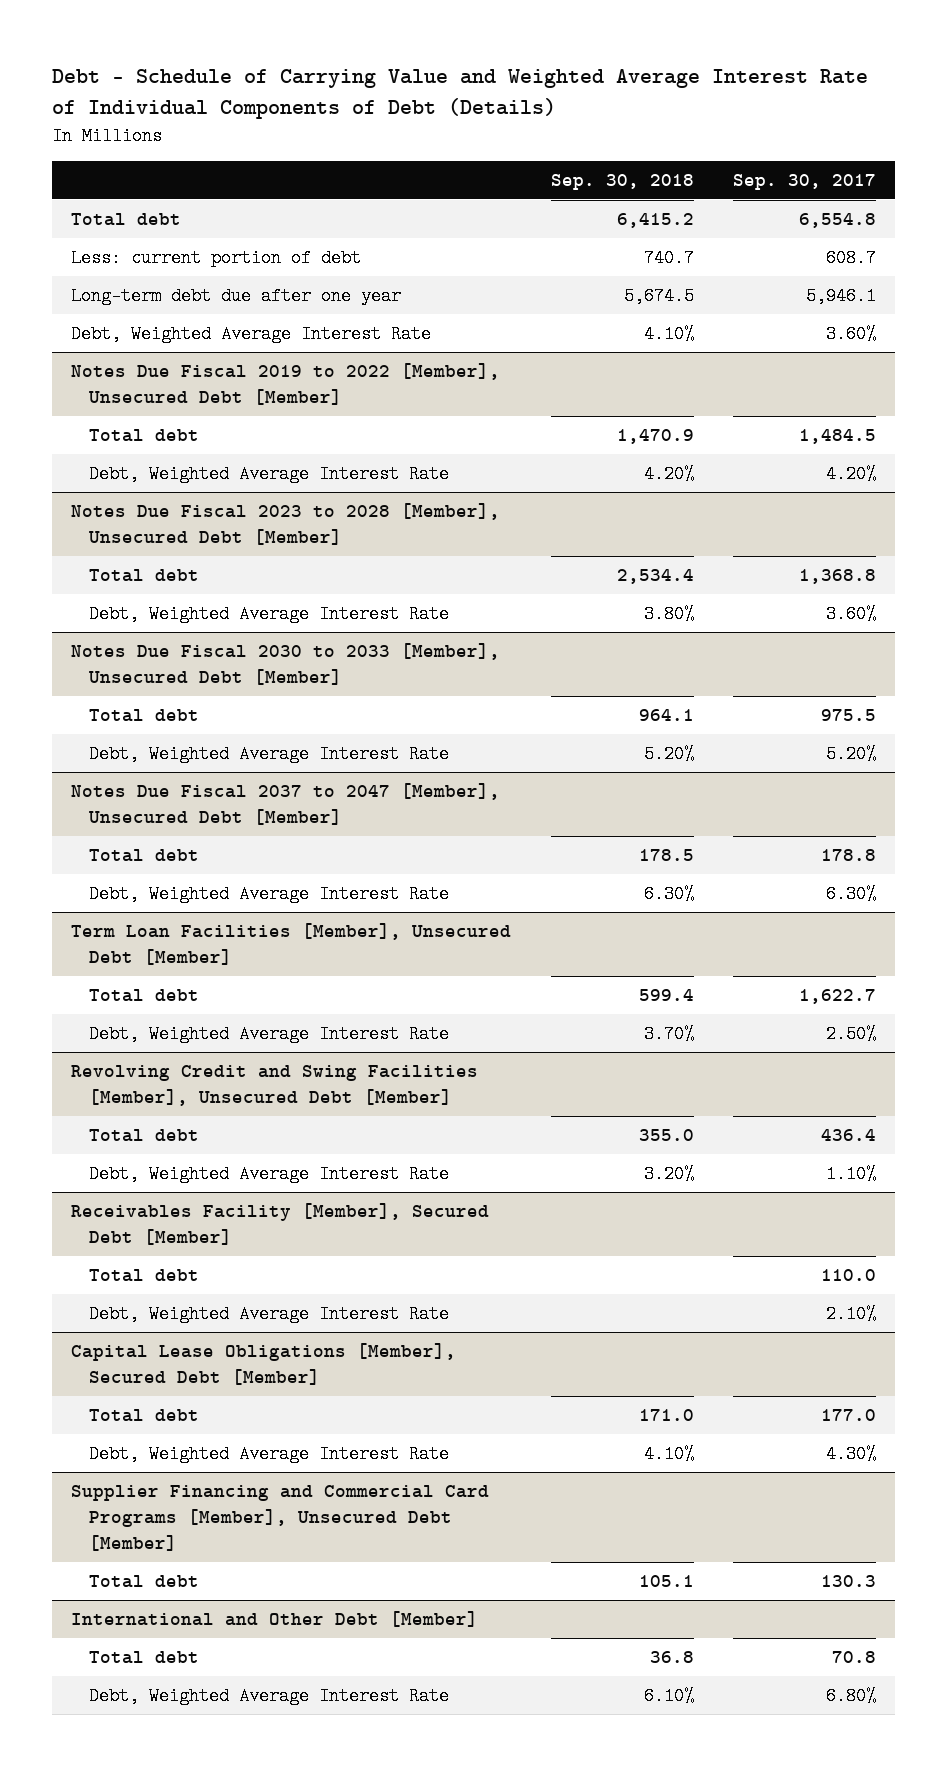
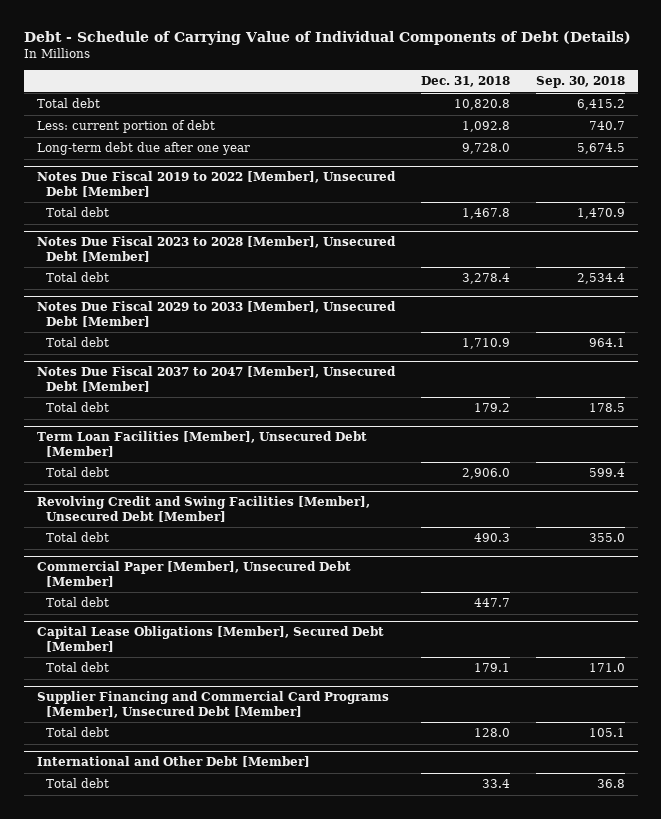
- Debt - Schedule of Carrying Value and Weighted Average Interest Rate of Individual Components of Debt (Details)
+ Debt - Schedule of Carrying Value of Individual Components of Debt (Details)
- | Sep. 30, 2018 | Sep. 30, 2017
+ | Dec. 31, 2018 | Sep. 30, 2018
- Debt, Weighted Average Interest Rate | 4.10% | 3.60%
@ Notes Due Fiscal 2019 to 2022 [Member], Unsecured Debt [Member]
- Debt, Weighted Average Interest Rate | 4.20% | 4.20%
@ Notes Due Fiscal 2023 to 2028 [Member], Unsecured Debt [Member]
- Debt, Weighted Average Interest Rate | 3.80% | 3.60%
- Notes Due Fiscal 2030 to 2033 [Member], Unsecured Debt [Member]
+ Notes Due Fiscal 2029 to 2033 [Member], Unsecured Debt [Member]
- Debt, Weighted Average Interest Rate | 5.20% | 5.20%
@ Notes Due Fiscal 2037 to 2047 [Member], Unsecured Debt [Member]
- Debt, Weighted Average Interest Rate | 6.30% | 6.30%
@ Term Loan Facilities [Member], Unsecured Debt [Member]
- Debt, Weighted Average Interest Rate | 3.70% | 2.50%
@ Revolving Credit and Swing Facilities [Member], Unsecured Debt [Member]
- Debt, Weighted Average Interest Rate | 3.20% | 1.10%
- Receivables Facility [Member], Secured Debt [Member]
+ Commercial Paper [Member], Unsecured Debt [Member]
- Debt, Weighted Average Interest Rate | | 2.10%
@ Capital Lease Obligations [Member], Secured Debt [Member]
- Debt, Weighted Average Interest Rate | 4.10% | 4.30%
@ International and Other Debt [Member]
- Debt, Weighted Average Interest Rate | 6.10% | 6.80%

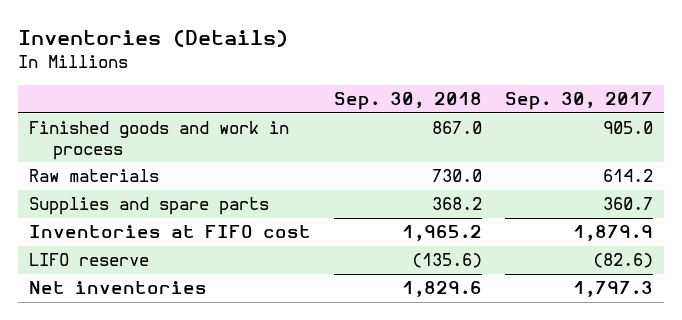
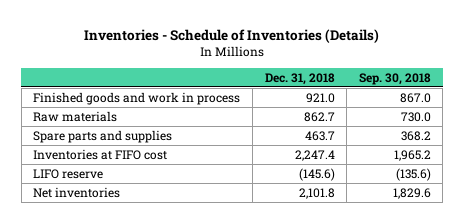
- Inventories (Details)
+ Inventories - Schedule of Inventories (Details)
- | Sep. 30, 2018 | Sep. 30, 2017
+ | Dec. 31, 2018 | Sep. 30, 2018
- Supplies and spare parts | 368.2 | 360.7
+ Spare parts and supplies | 463.7 | 368.2

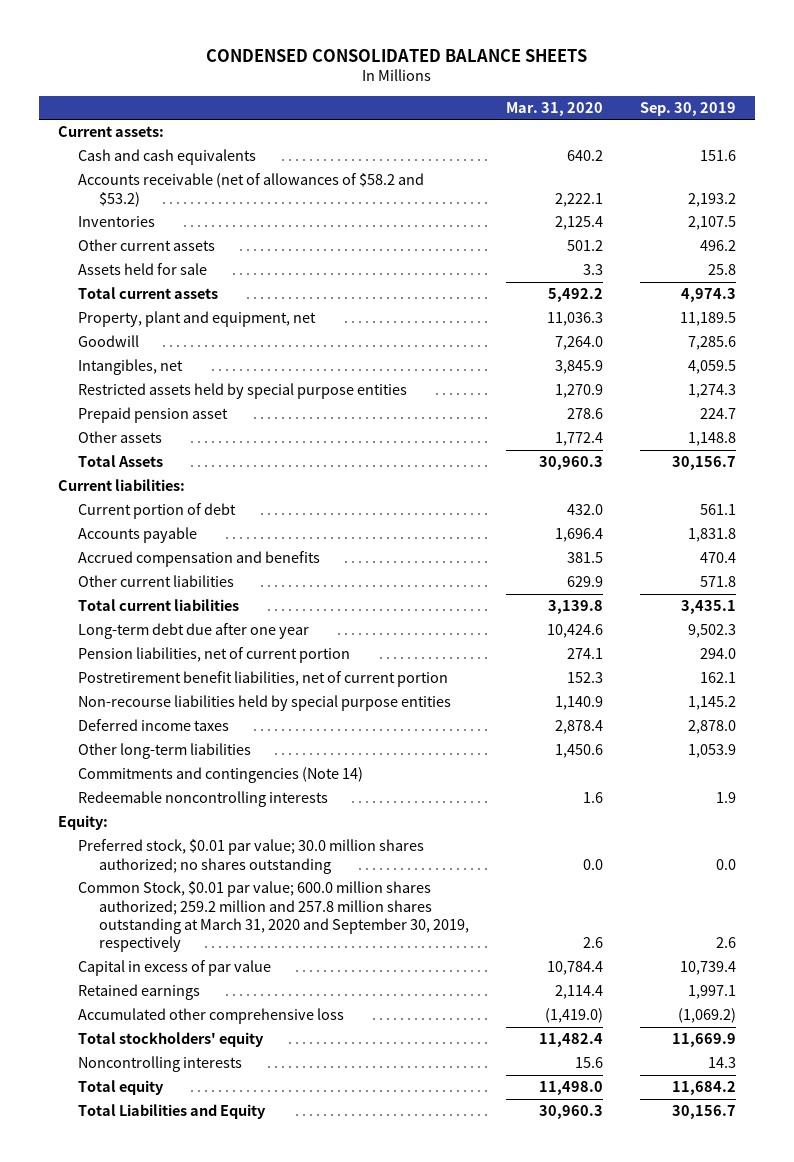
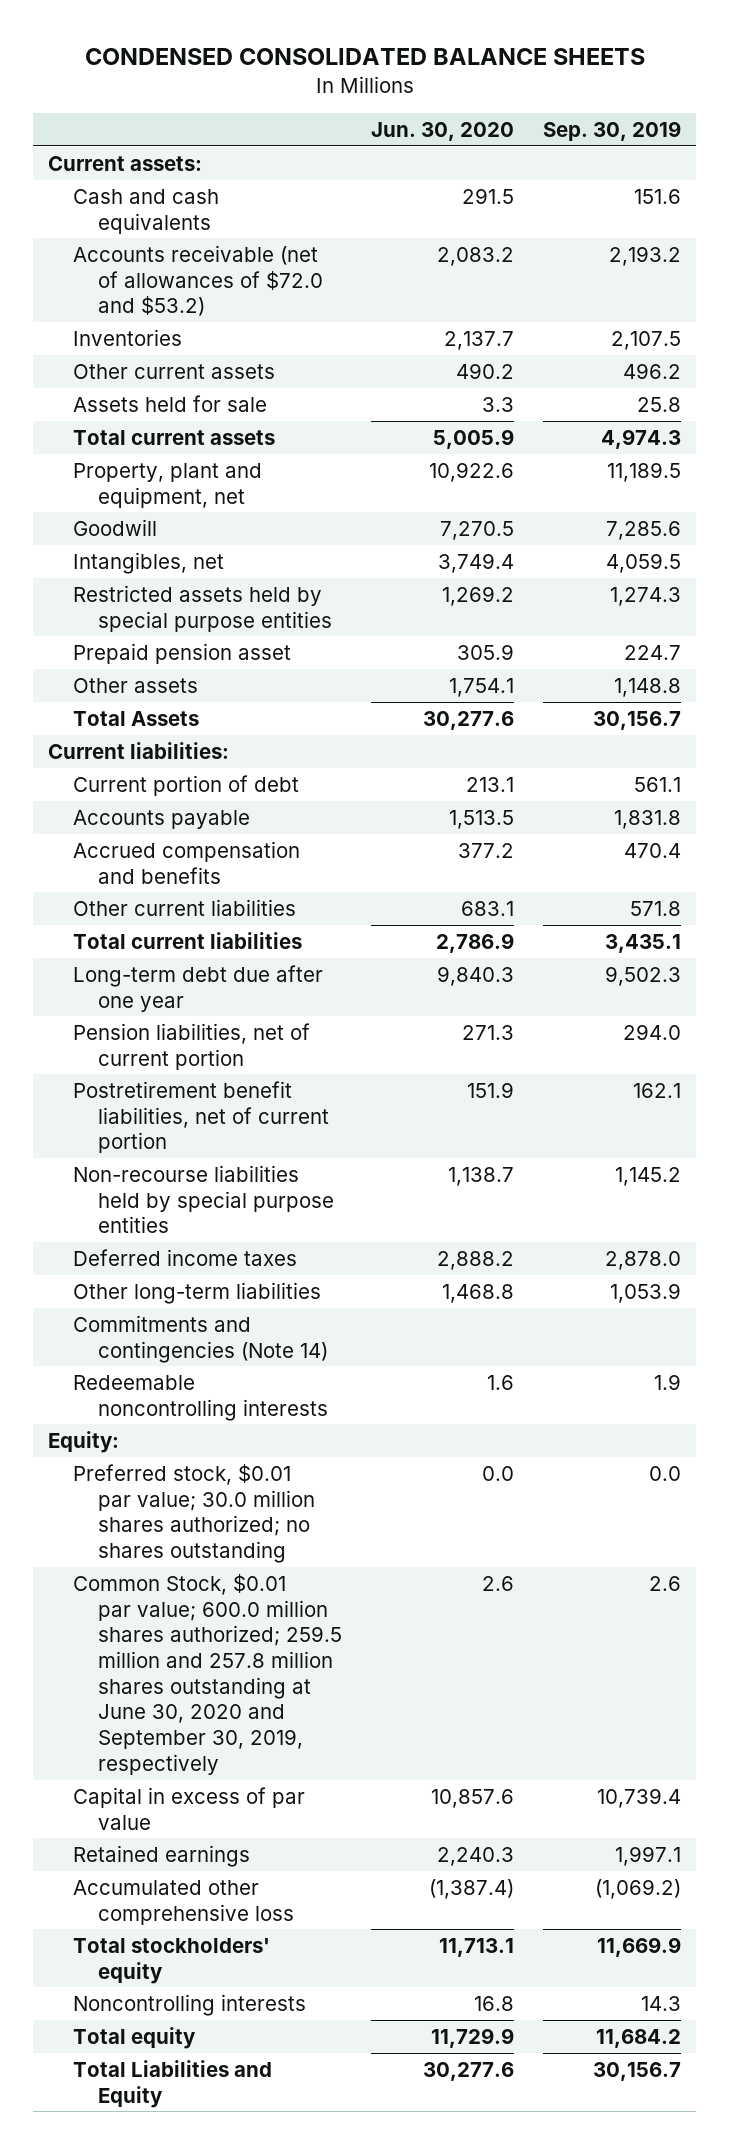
- | Mar. 31, 2020 | Sep. 30, 2019
+ | Jun. 30, 2020 | Sep. 30, 2019
- Accounts receivable (net of allowances of $58.2 and $53.2) | 2,222.1 | 2,193.2
+ Accounts receivable (net of allowances of $72.0 and $53.2) | 2,083.2 | 2,193.2
- Common Stock, $0.01 par value; 600.0 million shares authorized; 259.2 million and 257.8 million shares outstanding at March 31, 2020 and September 30, 2019, respectively | 2.6 | 2.6
+ Common Stock, $0.01 par value; 600.0 million shares authorized; 259.5 million and 257.8 million shares outstanding at June 30, 2020 and September 30, 2019, respectively | 2.6 | 2.6

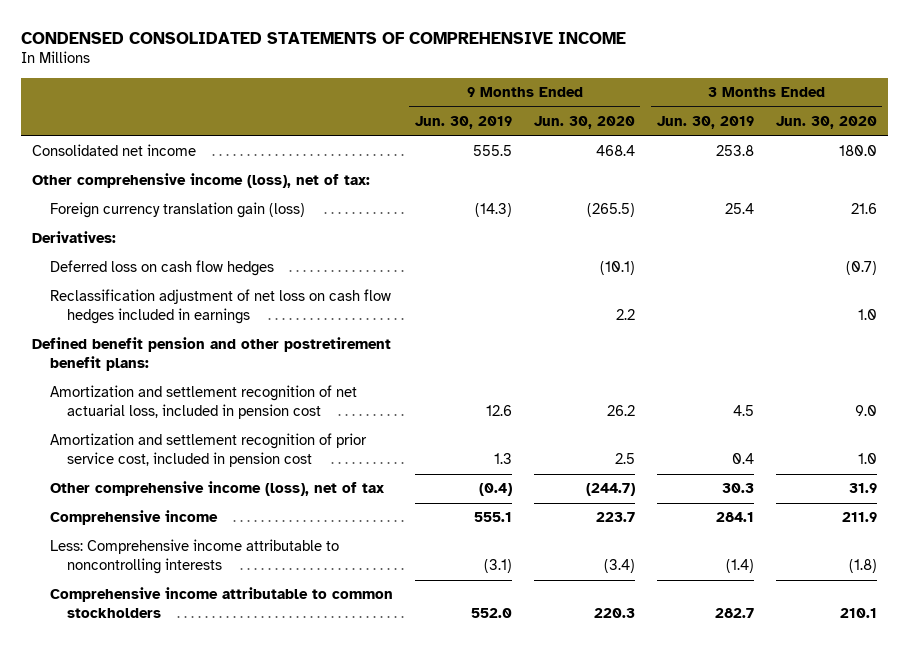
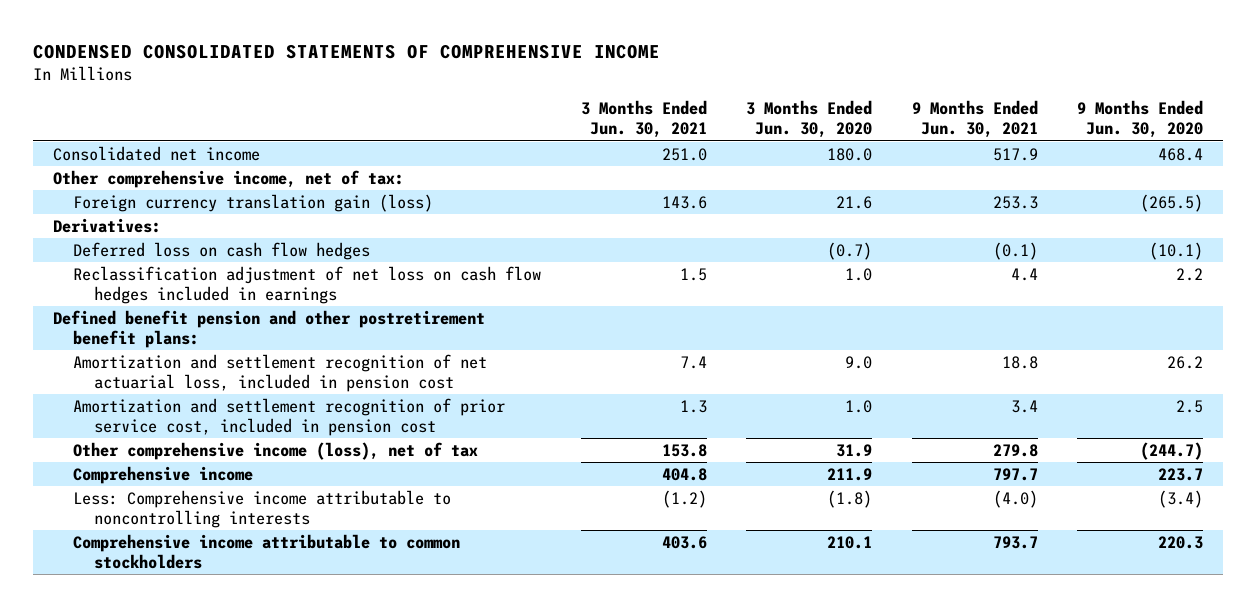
- | 9 Months Ended Jun. 30, 2019 | 9 Months Ended Jun. 30, 2020 | 3 Months Ended Jun. 30, 2019 | 3 Months Ended Jun. 30, 2020
+ | 3 Months Ended Jun. 30, 2021 | 3 Months Ended Jun. 30, 2020 | 9 Months Ended Jun. 30, 2021 | 9 Months Ended Jun. 30, 2020
- Other comprehensive income (loss), net of tax:
+ Other comprehensive income, net of tax:

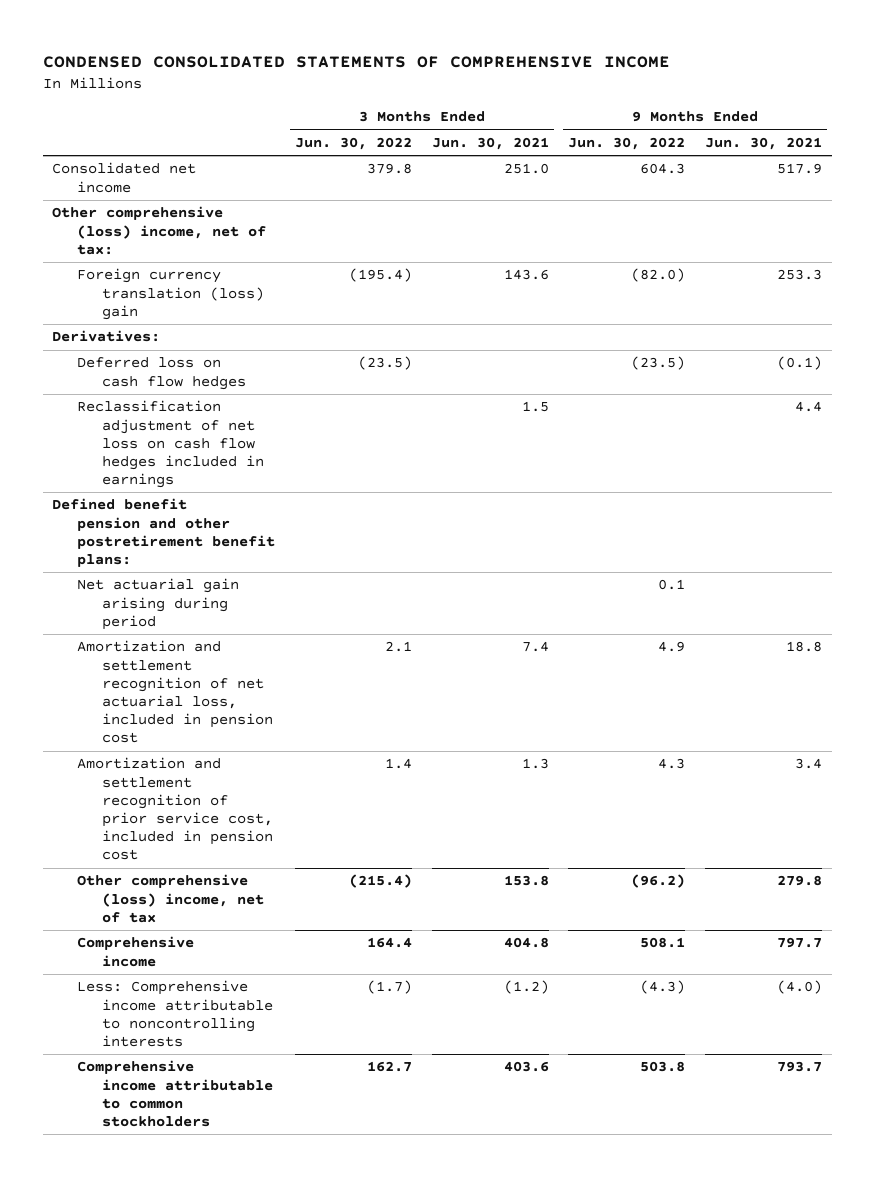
- | 3 Months Ended Jun. 30, 2021 | 3 Months Ended Jun. 30, 2020 | 9 Months Ended Jun. 30, 2021 | 9 Months Ended Jun. 30, 2020
+ | 3 Months Ended Jun. 30, 2022 | 3 Months Ended Jun. 30, 2021 | 9 Months Ended Jun. 30, 2022 | 9 Months Ended Jun. 30, 2021
- Other comprehensive income, net of tax:
- Foreign currency translation gain (loss) | 143.6 | 21.6 | 253.3 | (265.5)
+ Other comprehensive (loss) income, net of tax:
+ Foreign currency translation (loss) gain | (195.4) | 143.6 | (82.0) | 253.3
+ Net actuarial gain arising during period | | | 0.1 |
- Other comprehensive income (loss), net of tax | 153.8 | 31.9 | 279.8 | (244.7)
+ Other comprehensive (loss) income, net of tax | (215.4) | 153.8 | (96.2) | 279.8

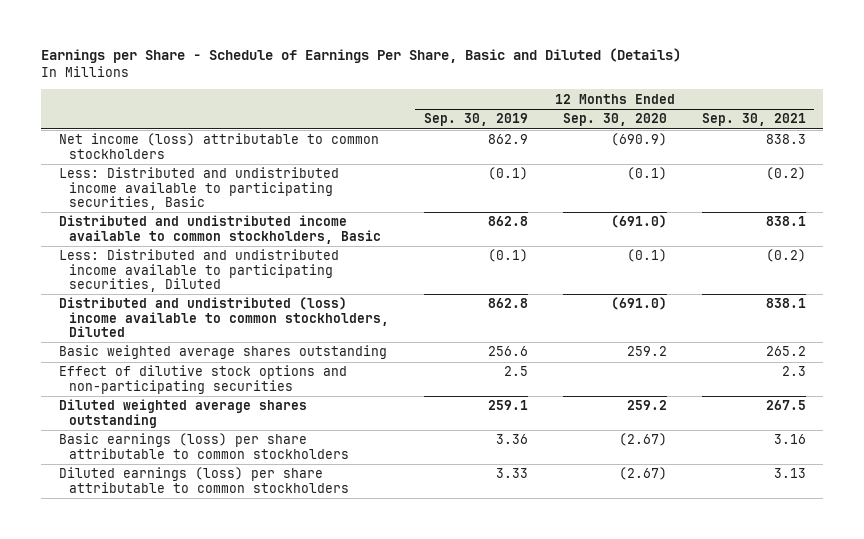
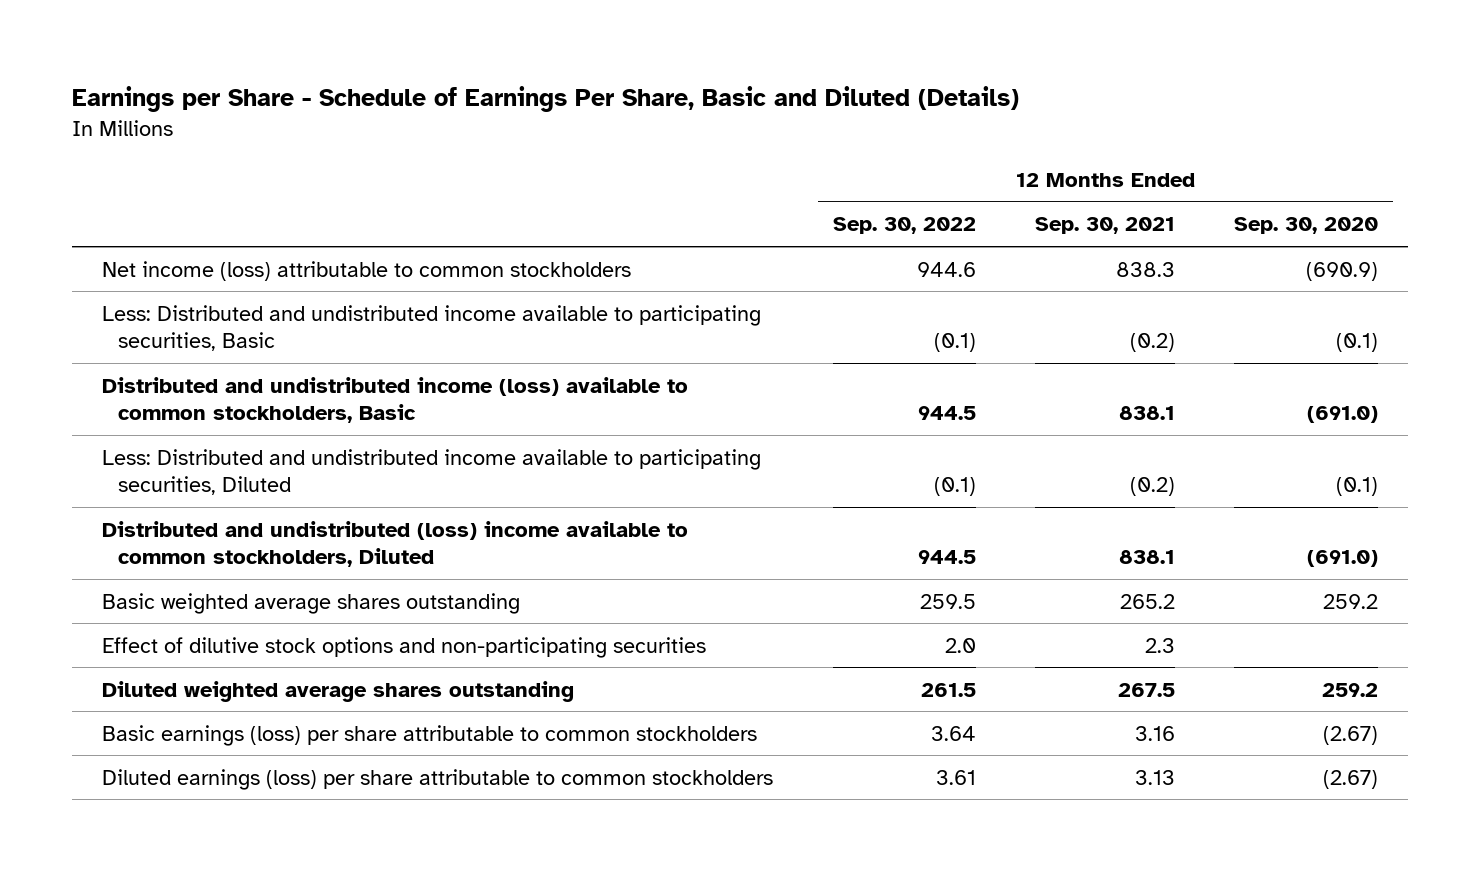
- | 12 Months Ended Sep. 30, 2019 | 12 Months Ended Sep. 30, 2020 | 12 Months Ended Sep. 30, 2021
+ | 12 Months Ended Sep. 30, 2022 | 12 Months Ended Sep. 30, 2021 | 12 Months Ended Sep. 30, 2020
- Distributed and undistributed income available to common stockholders, Basic | 862.8 | (691.0) | 838.1
+ Distributed and undistributed income (loss) available to common stockholders, Basic | 944.5 | 838.1 | (691.0)

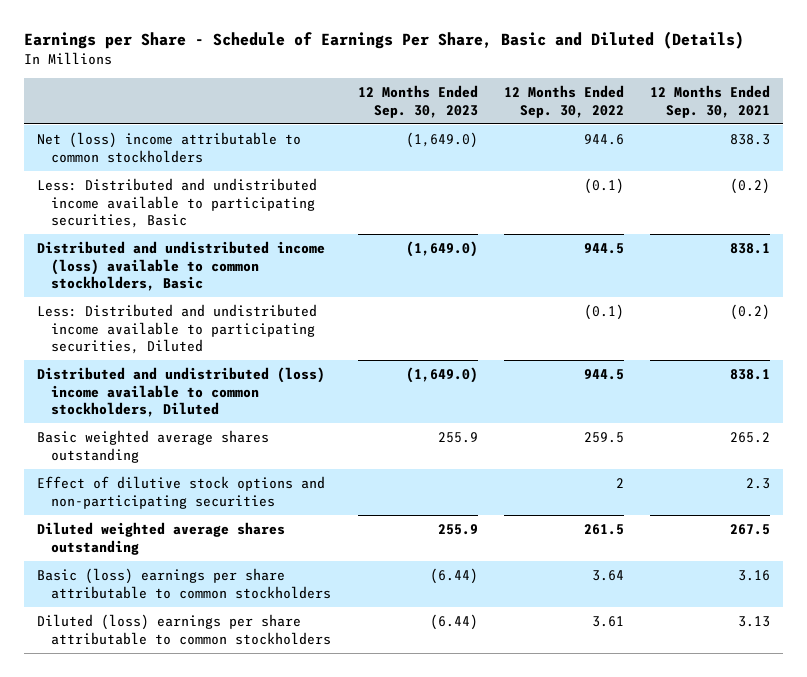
- | 12 Months Ended Sep. 30, 2022 | 12 Months Ended Sep. 30, 2021 | 12 Months Ended Sep. 30, 2020
+ | 12 Months Ended Sep. 30, 2023 | 12 Months Ended Sep. 30, 2022 | 12 Months Ended Sep. 30, 2021
- Net income (loss) attributable to common stockholders | 944.6 | 838.3 | (690.9)
+ Net (loss) income attributable to common stockholders | (1,649.0) | 944.6 | 838.3
- Effect of dilutive stock options and non-participating securities | 2.0 | 2.3 |
+ Effect of dilutive stock options and non-participating securities | | 2 | 2.3
- Basic earnings (loss) per share attributable to common stockholders | 3.64 | 3.16 | (2.67)
- Diluted earnings (loss) per share attributable to common stockholders | 3.61 | 3.13 | (2.67)
+ Basic (loss) earnings per share attributable to common stockholders | (6.44) | 3.64 | 3.16
+ Diluted (loss) earnings per share attributable to common stockholders | (6.44) | 3.61 | 3.13

